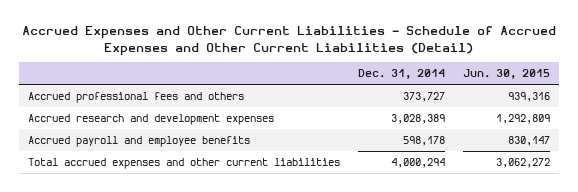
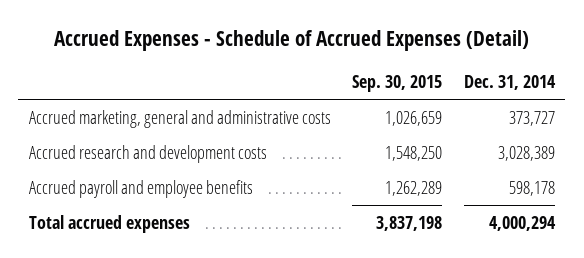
- Accrued Expenses and Other Current Liabilities - Schedule of Accrued Expenses and Other Current Liabilities (Detail)
+ Accrued Expenses - Schedule of Accrued Expenses (Detail)
- | Dec. 31, 2014 | Jun. 30, 2015
+ | Sep. 30, 2015 | Dec. 31, 2014
- Accrued professional fees and others | 373,727 | 939,316
- Accrued research and development expenses | 3,028,389 | 1,292,809
+ Accrued marketing, general and administrative costs | 1,026,659 | 373,727
+ Accrued research and development costs | 1,548,250 | 3,028,389
- Total accrued expenses and other current liabilities | 4,000,294 | 3,062,272
+ Total accrued expenses | 3,837,198 | 4,000,294

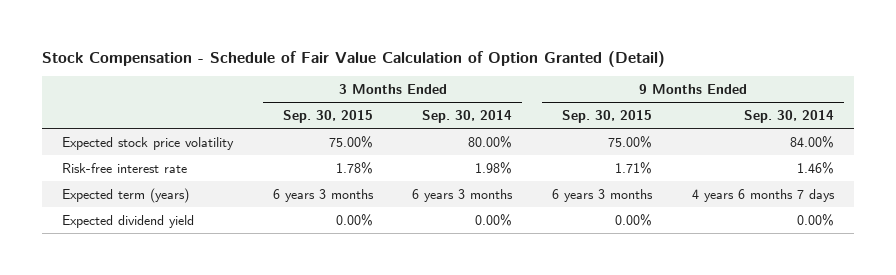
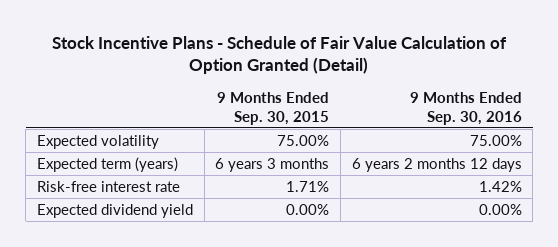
- Stock Compensation - Schedule of Fair Value Calculation of Option Granted (Detail)
+ Stock Incentive Plans - Schedule of Fair Value Calculation of Option Granted (Detail)
- | 3 Months Ended Sep. 30, 2015 | 3 Months Ended Sep. 30, 2014 | 9 Months Ended Sep. 30, 2015 | 9 Months Ended Sep. 30, 2014
+ | 9 Months Ended Sep. 30, 2015 | 9 Months Ended Sep. 30, 2016
- Expected stock price volatility | 75.00% | 80.00% | 75.00% | 84.00%
+ Expected volatility | 75.00% | 75.00%
moved down: Risk-free interest rate | 1.71% | 1.42%

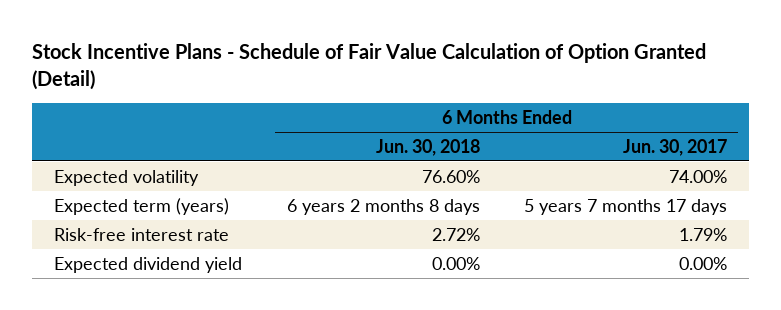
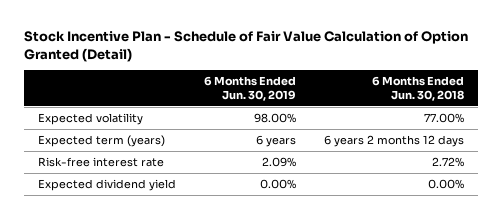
- Stock Incentive Plans - Schedule of Fair Value Calculation of Option Granted (Detail)
+ Stock Incentive Plan - Schedule of Fair Value Calculation of Option Granted (Detail)
- | 6 Months Ended Jun. 30, 2018 | 6 Months Ended Jun. 30, 2017
+ | 6 Months Ended Jun. 30, 2019 | 6 Months Ended Jun. 30, 2018
- Expected volatility | 76.60% | 74.00%
- Expected term (years) | 6 years 2 months 8 days | 5 years 7 months 17 days
+ Expected volatility | 98.00% | 77.00%
+ Expected term (years) | 6 years | 6 years 2 months 12 days

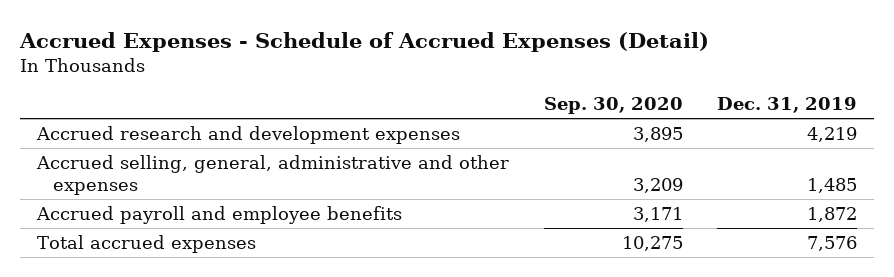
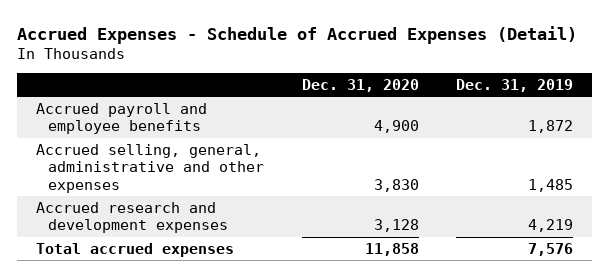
- | Sep. 30, 2020 | Dec. 31, 2019
+ | Dec. 31, 2020 | Dec. 31, 2019
moved down: Accrued selling, general, administrative and other expenses | 3,830 | 1,485
moved down: Accrued research and development expenses | 3,128 | 4,219

